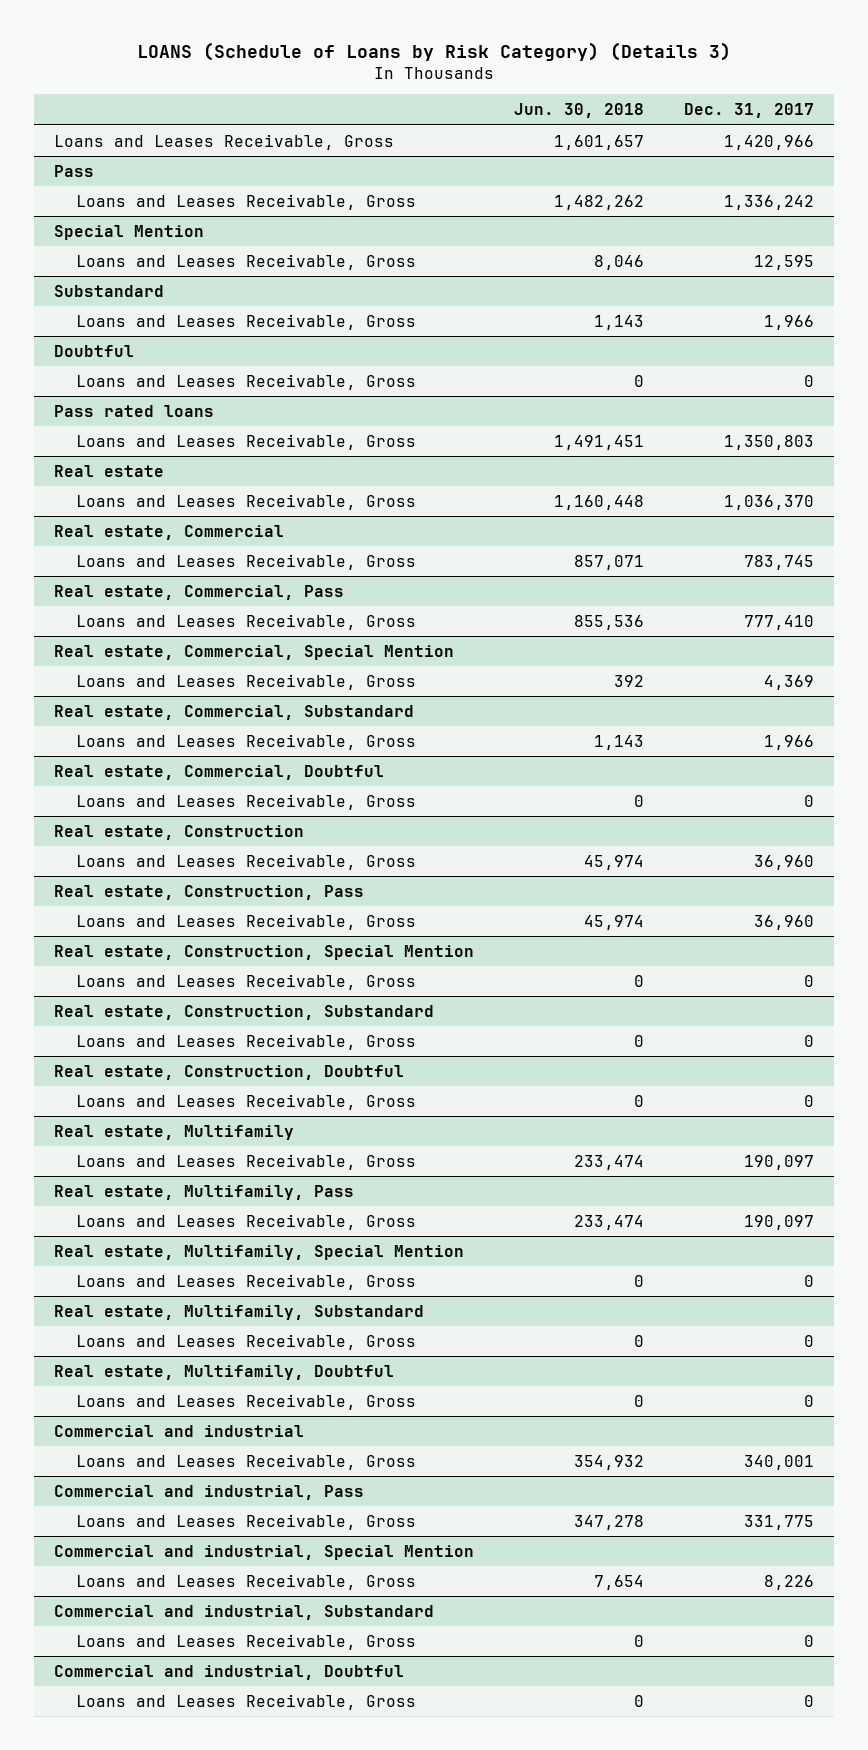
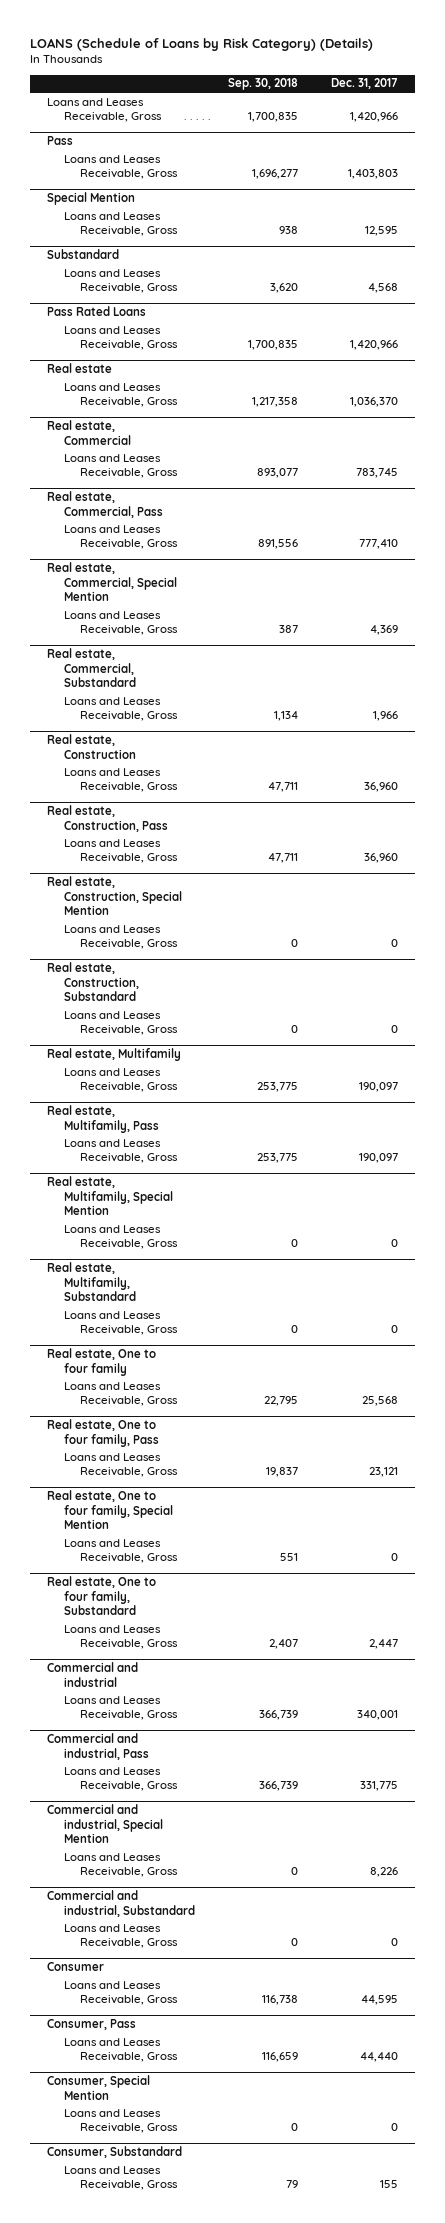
- LOANS (Schedule of Loans by Risk Category) (Details 3)
+ LOANS (Schedule of Loans by Risk Category) (Details)
- | Jun. 30, 2018 | Dec. 31, 2017
+ | Sep. 30, 2018 | Dec. 31, 2017
@ Pass
- Loans and Leases Receivable, Gross | 1,482,262 | 1,336,242
+ Loans and Leases Receivable, Gross | 1,696,277 | 1,403,803
@ Substandard
- Loans and Leases Receivable, Gross | 1,143 | 1,966
- Doubtful
- Loans and Leases Receivable, Gross | 0 | 0
- Pass rated loans
- Loans and Leases Receivable, Gross | 1,491,451 | 1,350,803
@ Substandard
+ Loans and Leases Receivable, Gross | 3,620 | 4,568
+ Pass Rated Loans
+ Loans and Leases Receivable, Gross | 1,700,835 | 1,420,966
- Real estate, Commercial, Doubtful
- Loans and Leases Receivable, Gross | 0 | 0
- Real estate, Construction, Doubtful
- Loans and Leases Receivable, Gross | 0 | 0
- Real estate, Multifamily, Doubtful
+ Real estate, One to four family
+ Loans and Leases Receivable, Gross | 22,795 | 25,568
+ Real estate, One to four family, Pass
+ Loans and Leases Receivable, Gross | 19,837 | 23,121
+ Real estate, One to four family, Special Mention
+ Real estate, One to four family, Substandard
+ Loans and Leases Receivable, Gross | 2,407 | 2,447
- Commercial and industrial, Doubtful
+ Consumer
+ Loans and Leases Receivable, Gross | 116,738 | 44,595
+ Consumer, Pass
+ Loans and Leases Receivable, Gross | 116,659 | 44,440
+ Consumer, Special Mention
+ Consumer, Substandard
+ Loans and Leases Receivable, Gross | 79 | 155

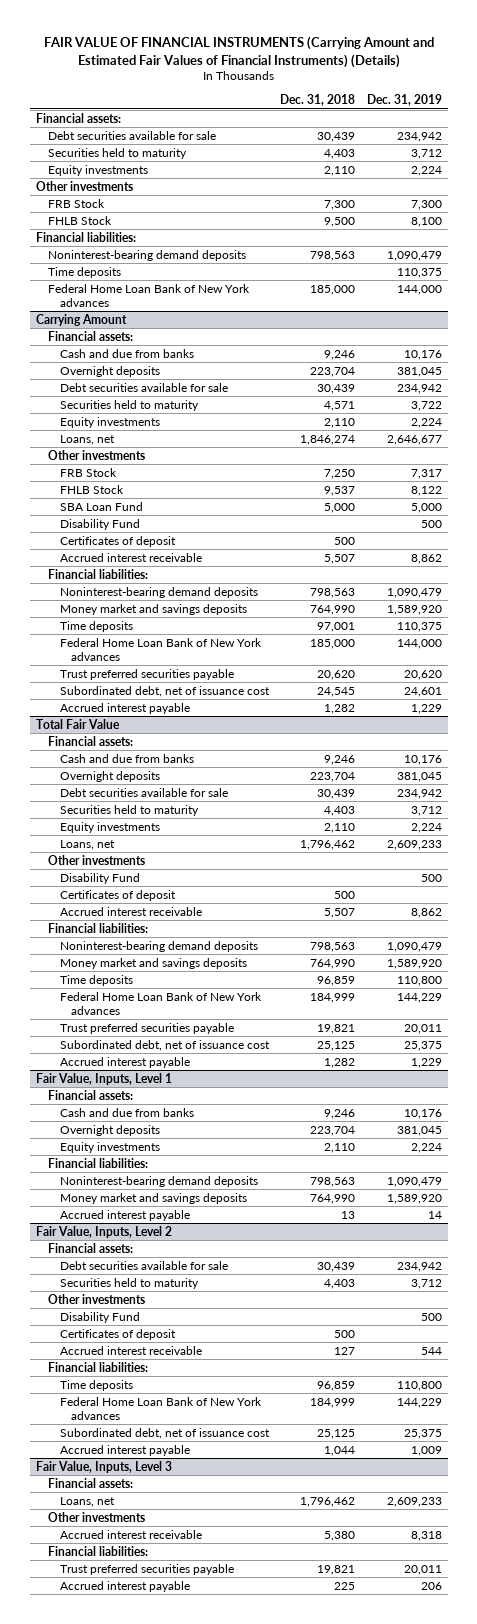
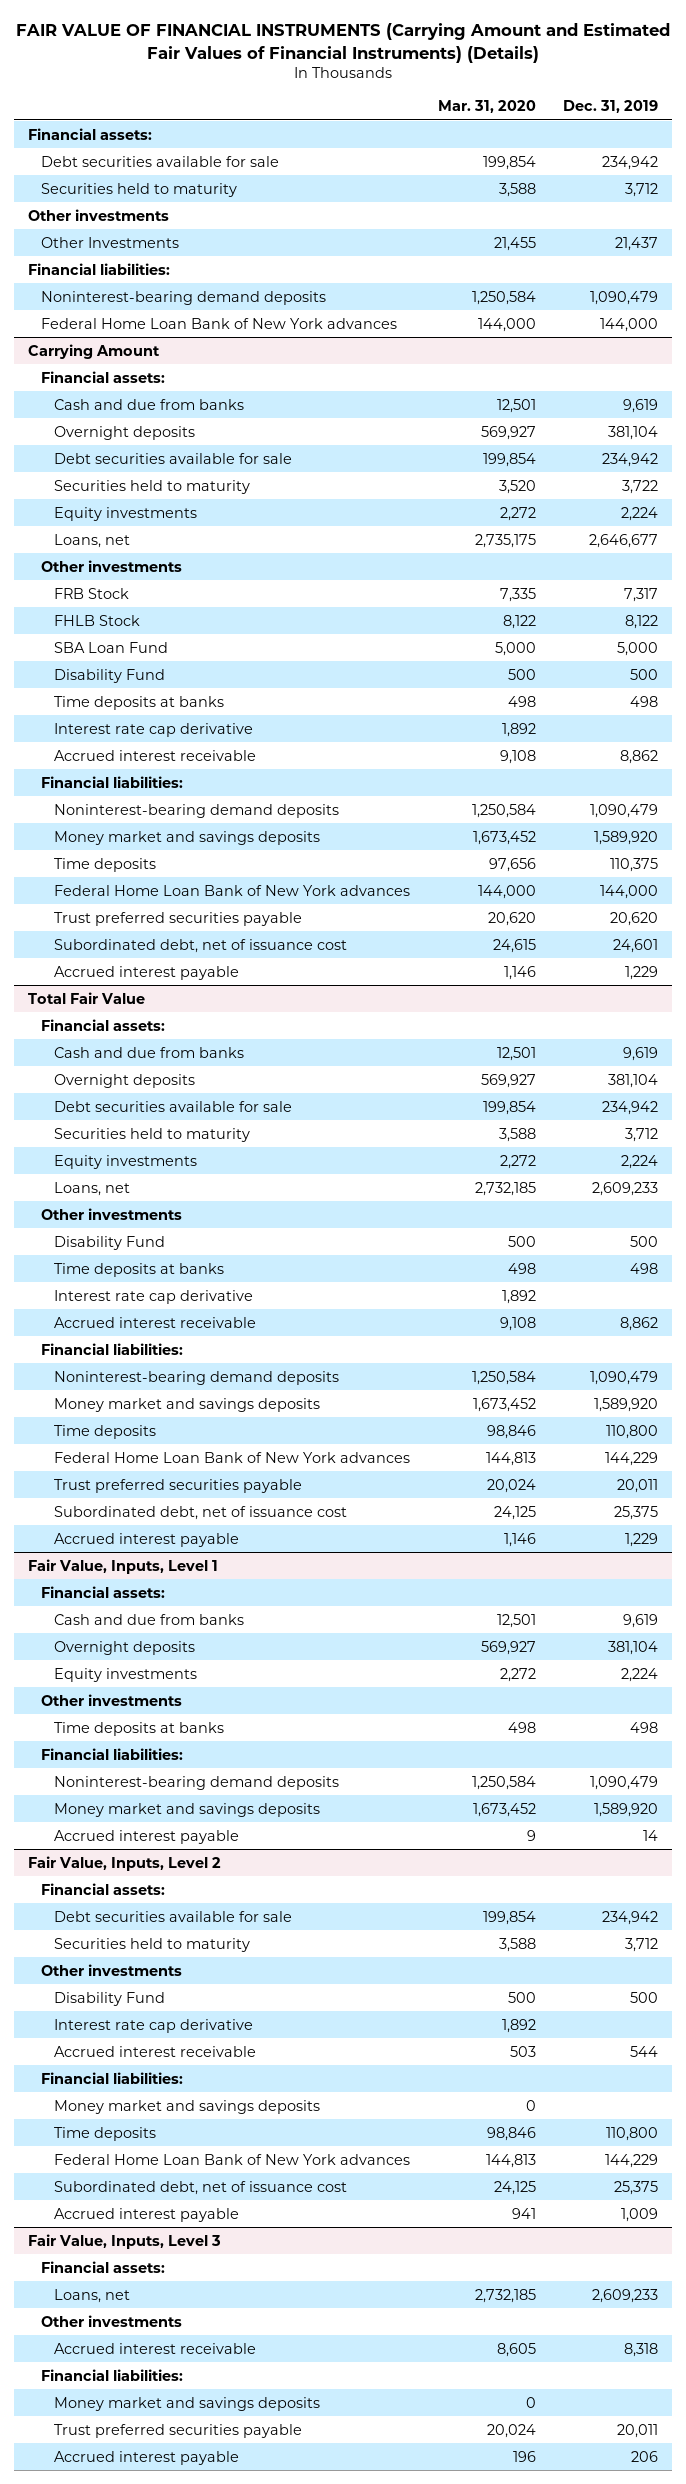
- | Dec. 31, 2018 | Dec. 31, 2019
+ | Mar. 31, 2020 | Dec. 31, 2019
- Equity investments | 2,110 | 2,224
- FRB Stock | 7,300 | 7,300
- FHLB Stock | 9,500 | 8,100
+ Other Investments | 21,455 | 21,437
- Time deposits | | 110,375
@ Carrying Amount
- Cash and due from banks | 9,246 | 10,176
- Overnight deposits | 223,704 | 381,045
+ Cash and due from banks | 12,501 | 9,619
+ Overnight deposits | 569,927 | 381,104
- Certificates of deposit | 500 |
+ Time deposits at banks | 498 | 498
+ Interest rate cap derivative | 1,892 |
@ Total Fair Value
- Cash and due from banks | 9,246 | 10,176
- Overnight deposits | 223,704 | 381,045
+ Cash and due from banks | 12,501 | 9,619
+ Overnight deposits | 569,927 | 381,104
- Certificates of deposit | 500 |
+ Time deposits at banks | 498 | 498
+ Interest rate cap derivative | 1,892 |
@ Fair Value, Inputs, Level 1
- Cash and due from banks | 9,246 | 10,176
- Overnight deposits | 223,704 | 381,045
+ Cash and due from banks | 12,501 | 9,619
+ Overnight deposits | 569,927 | 381,104
+ Other investments
+ Time deposits at banks | 498 | 498
@ Fair Value, Inputs, Level 2
- Certificates of deposit | 500 |
+ Interest rate cap derivative | 1,892 |
+ Money market and savings deposits | 0 |
@ Fair Value, Inputs, Level 3
+ Money market and savings deposits | 0 |

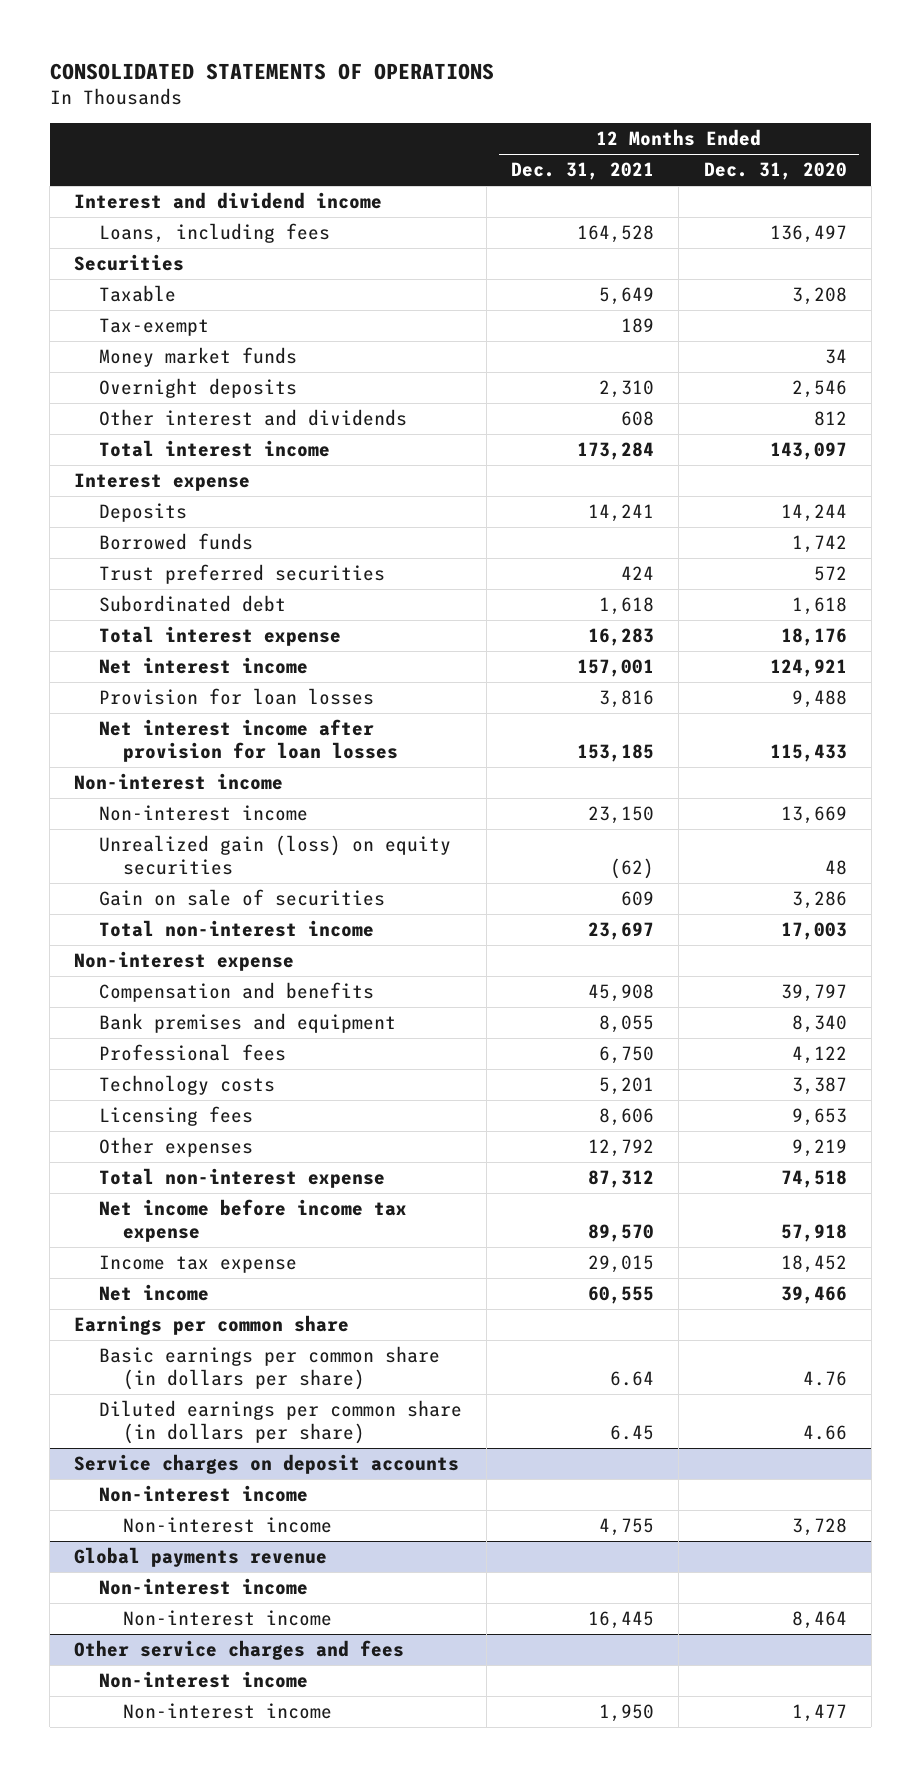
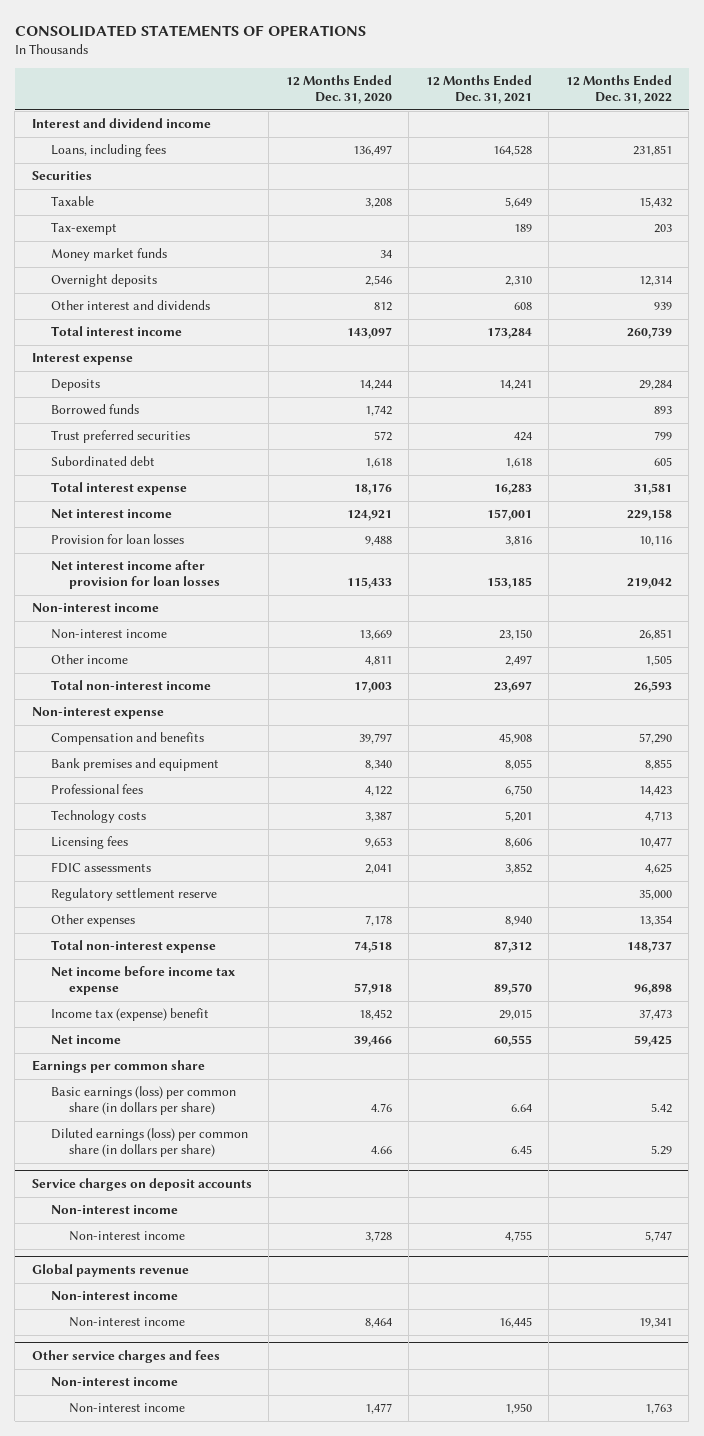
- | 12 Months Ended Dec. 31, 2021 | 12 Months Ended Dec. 31, 2020
+ | 12 Months Ended Dec. 31, 2020 | 12 Months Ended Dec. 31, 2021 | 12 Months Ended Dec. 31, 2022
- Unrealized gain (loss) on equity securities | (62) | 48
- Gain on sale of securities | 609 | 3,286
+ Other income | 4,811 | 2,497 | 1,505
- Other expenses | 12,792 | 9,219
+ FDIC assessments | 2,041 | 3,852 | 4,625
+ Regulatory settlement reserve | | | 35,000
+ Other expenses | 7,178 | 8,940 | 13,354
- Income tax expense | 29,015 | 18,452
+ Income tax (expense) benefit | 18,452 | 29,015 | 37,473
- Basic earnings per common share (in dollars per share) | 6.64 | 4.76
- Diluted earnings per common share (in dollars per share) | 6.45 | 4.66
+ Basic earnings (loss) per common share (in dollars per share) | 4.76 | 6.64 | 5.42
+ Diluted earnings (loss) per common share (in dollars per share) | 4.66 | 6.45 | 5.29

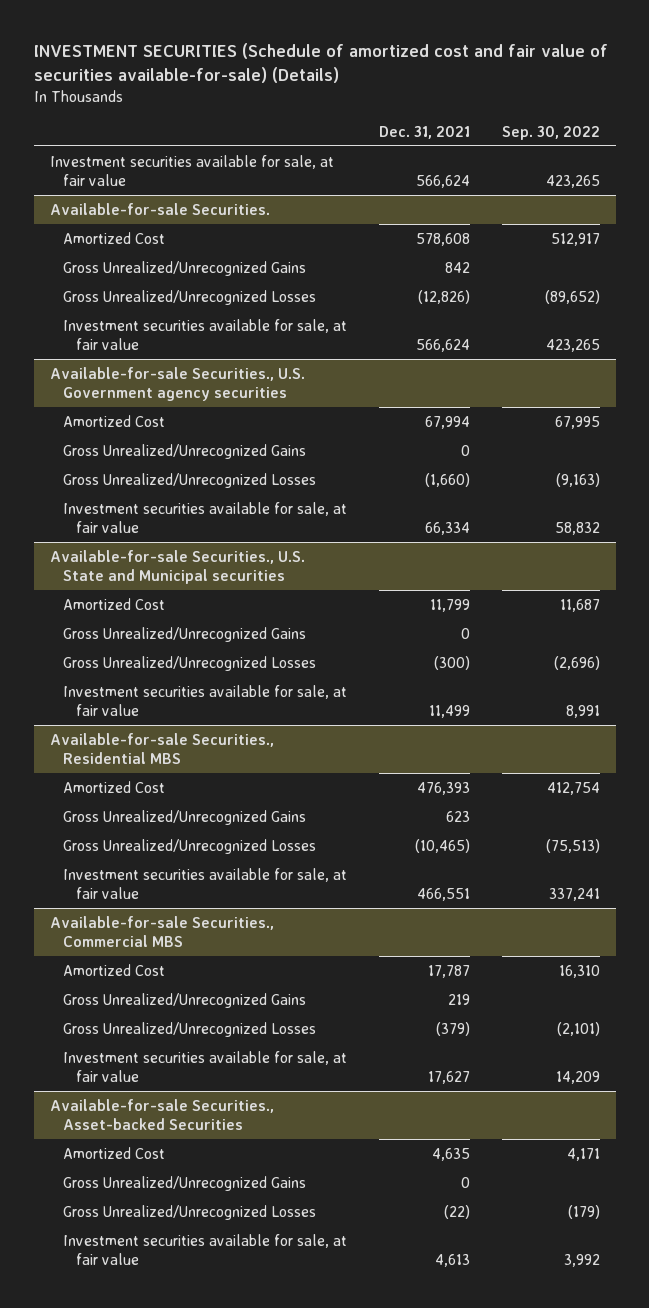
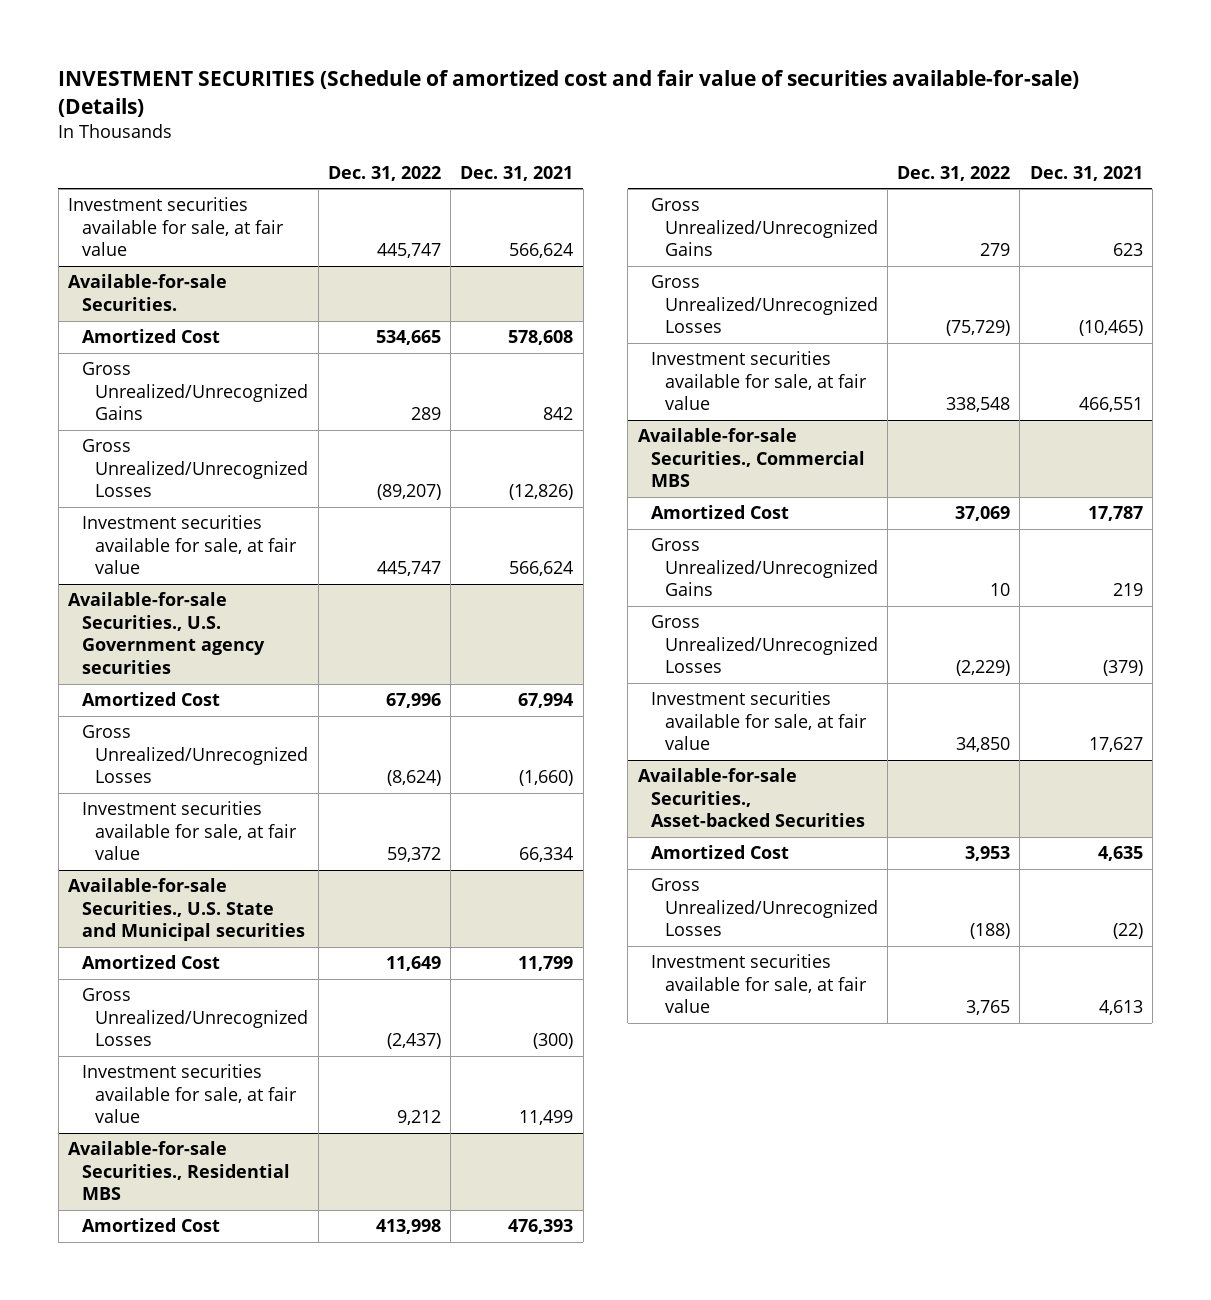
- | Dec. 31, 2021 | Sep. 30, 2022
+ | Dec. 31, 2022 | Dec. 31, 2021
@ Available-for-sale Securities., U.S. Government agency securities
- Gross Unrealized/Unrecognized Gains | 0 |
@ Available-for-sale Securities., U.S. State and Municipal securities
- Gross Unrealized/Unrecognized Gains | 0 |
@ Available-for-sale Securities., Asset-backed Securities
- Gross Unrealized/Unrecognized Gains | 0 |

